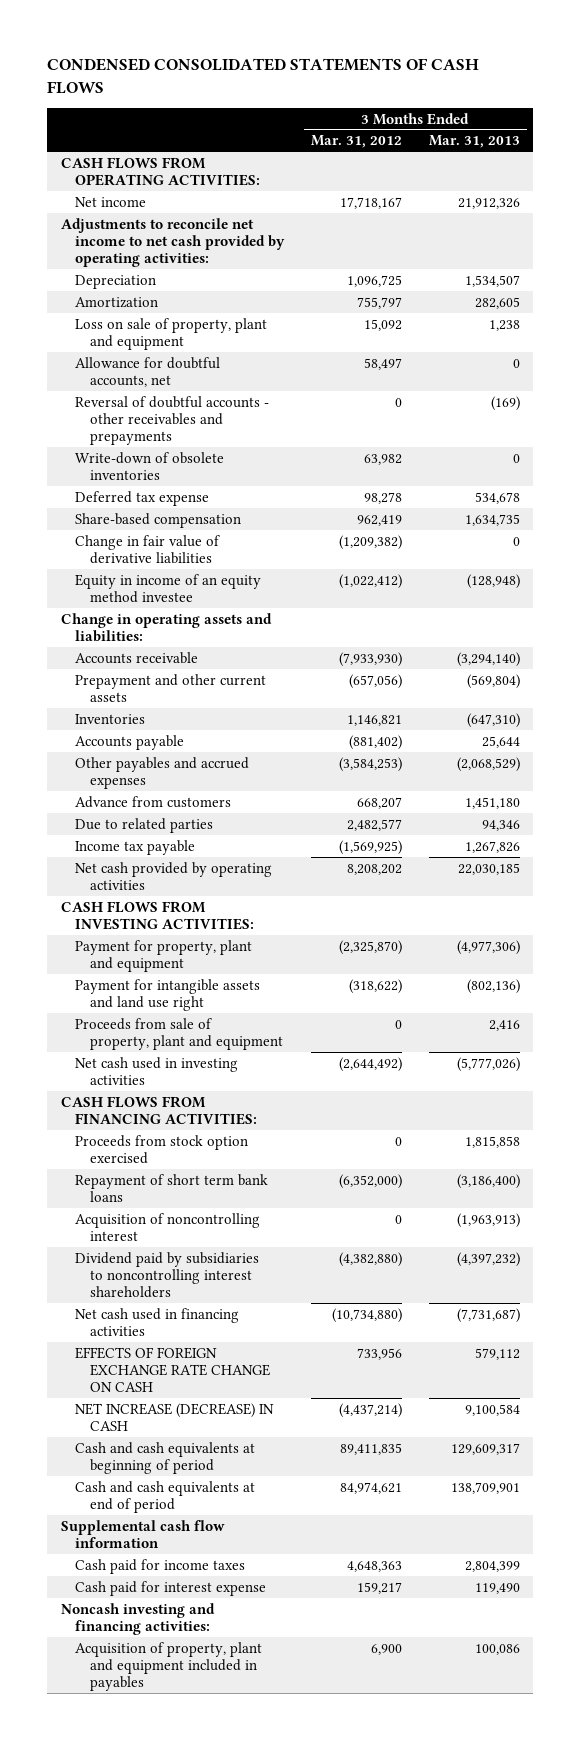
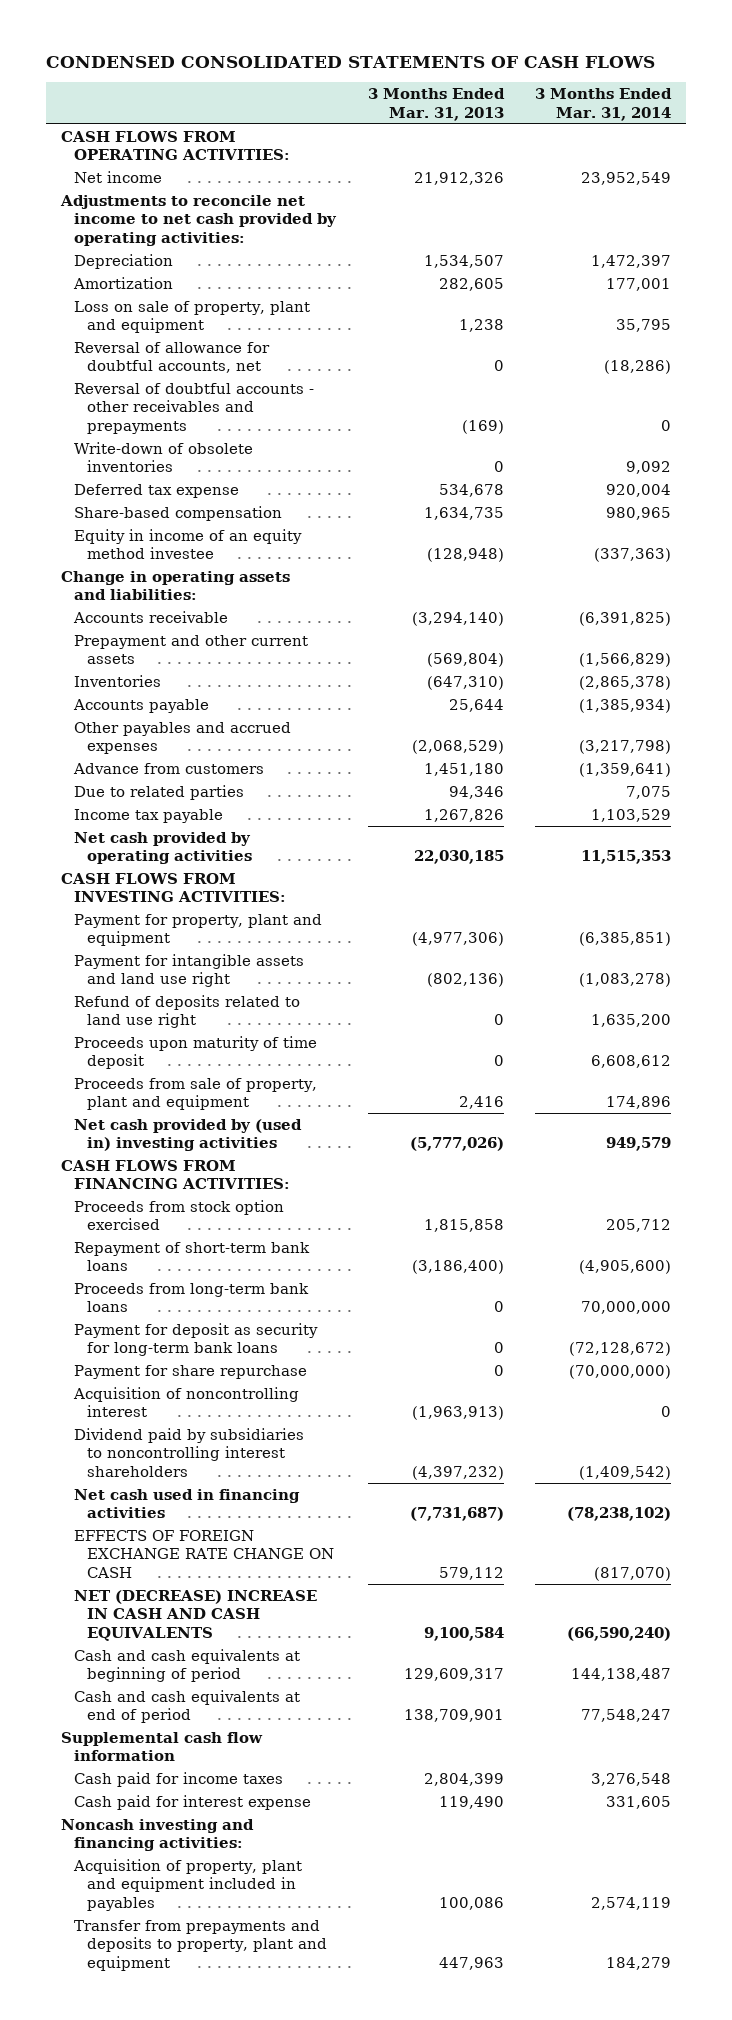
- | 3 Months Ended Mar. 31, 2012 | 3 Months Ended Mar. 31, 2013
+ | 3 Months Ended Mar. 31, 2013 | 3 Months Ended Mar. 31, 2014
- Allowance for doubtful accounts, net | 58,497 | 0
+ Reversal of allowance for doubtful accounts, net | 0 | (18,286)
- Change in fair value of derivative liabilities | (1,209,382) | 0
+ Refund of deposits related to land use right | 0 | 1,635,200
+ Proceeds upon maturity of time deposit | 0 | 6,608,612
- Net cash used in investing activities | (2,644,492) | (5,777,026)
+ Net cash provided by (used in) investing activities | (5,777,026) | 949,579
- Repayment of short term bank loans | (6,352,000) | (3,186,400)
+ Repayment of short-term bank loans | (3,186,400) | (4,905,600)
+ Proceeds from long-term bank loans | 0 | 70,000,000
+ Payment for deposit as security for long-term bank loans | 0 | (72,128,672)
+ Payment for share repurchase | 0 | (70,000,000)
- NET INCREASE (DECREASE) IN CASH | (4,437,214) | 9,100,584
+ NET (DECREASE) INCREASE IN CASH AND CASH EQUIVALENTS | 9,100,584 | (66,590,240)
+ Transfer from prepayments and deposits to property, plant and equipment | 447,963 | 184,279

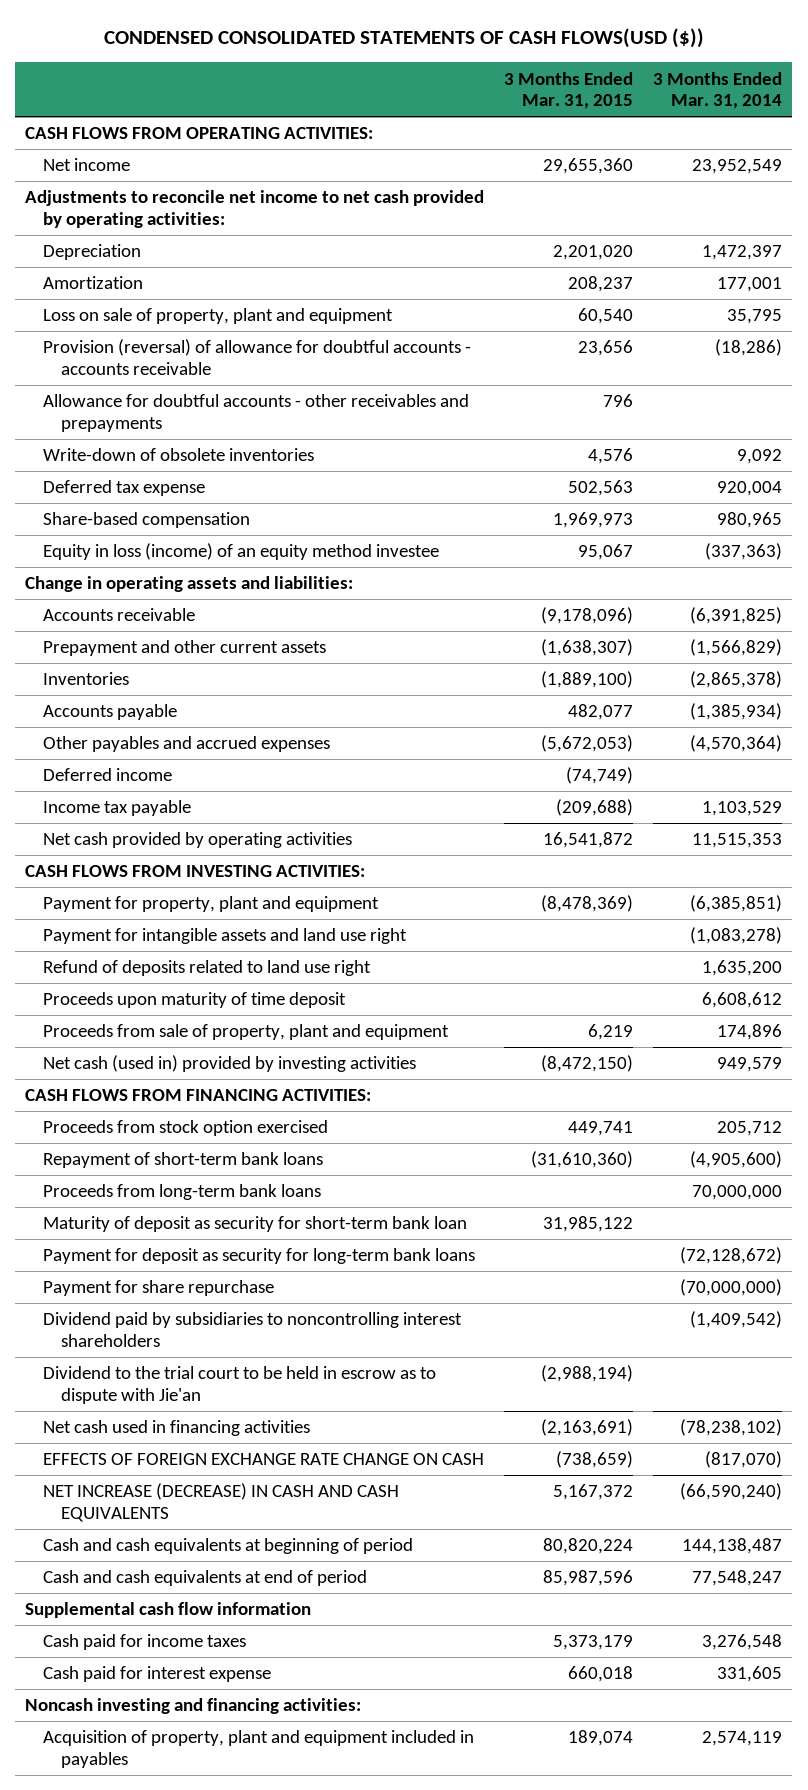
- CONDENSED CONSOLIDATED STATEMENTS OF CASH FLOWS
+ CONDENSED CONSOLIDATED STATEMENTS OF CASH FLOWS(USD ($))
- | 3 Months Ended Mar. 31, 2013 | 3 Months Ended Mar. 31, 2014
+ | 3 Months Ended Mar. 31, 2015 | 3 Months Ended Mar. 31, 2014
- Reversal of allowance for doubtful accounts, net | 0 | (18,286)
- Reversal of doubtful accounts - other receivables and prepayments | (169) | 0
+ Provision (reversal) of allowance for doubtful accounts - accounts receivable | 23,656 | (18,286)
+ Allowance for doubtful accounts - other receivables and prepayments | 796 |
- Equity in income of an equity method investee | (128,948) | (337,363)
+ Equity in loss (income) of an equity method investee | 95,067 | (337,363)
- Other payables and accrued expenses | (2,068,529) | (3,217,798)
- Advance from customers | 1,451,180 | (1,359,641)
- Due to related parties | 94,346 | 7,075
+ Other payables and accrued expenses | (5,672,053) | (4,570,364)
+ Deferred income | (74,749) |
- Net cash provided by (used in) investing activities | (5,777,026) | 949,579
+ Net cash (used in) provided by investing activities | (8,472,150) | 949,579
+ Maturity of deposit as security for short-term bank loan | 31,985,122 |
- Acquisition of noncontrolling interest | (1,963,913) | 0
+ Dividend to the trial court to be held in escrow as to dispute with Jie'an | (2,988,194) |
- NET (DECREASE) INCREASE IN CASH AND CASH EQUIVALENTS | 9,100,584 | (66,590,240)
+ NET INCREASE (DECREASE) IN CASH AND CASH EQUIVALENTS | 5,167,372 | (66,590,240)
- Transfer from prepayments and deposits to property, plant and equipment | 447,963 | 184,279

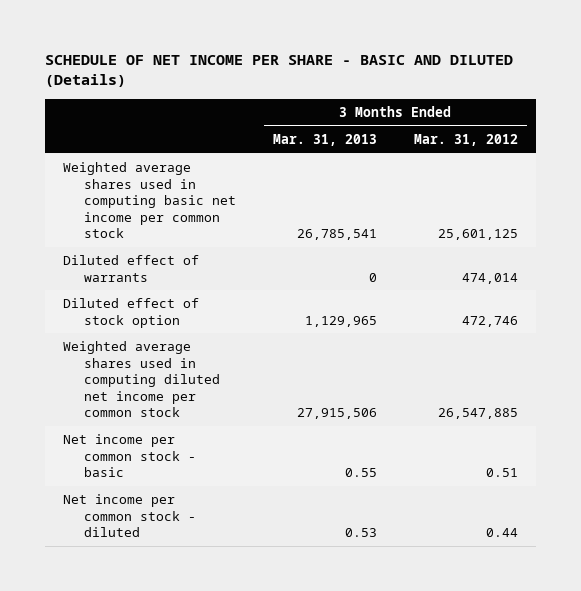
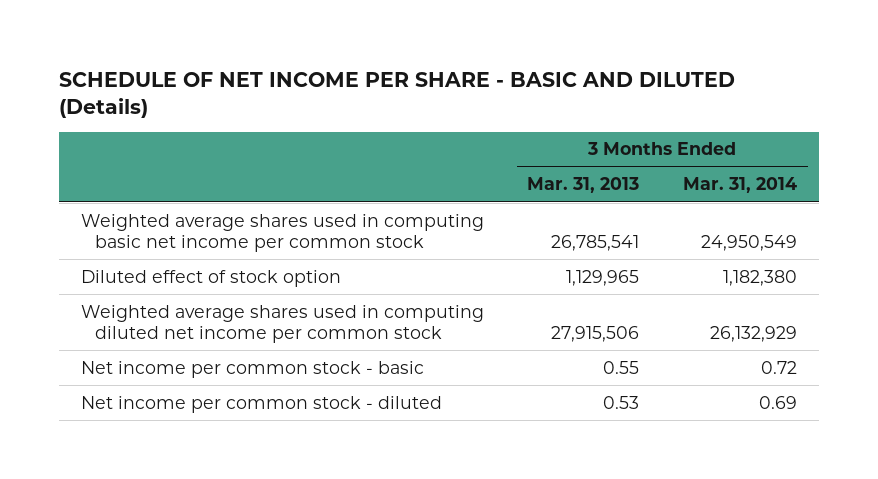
- | 3 Months Ended Mar. 31, 2013 | 3 Months Ended Mar. 31, 2012
+ | 3 Months Ended Mar. 31, 2013 | 3 Months Ended Mar. 31, 2014
- Diluted effect of warrants | 0 | 474,014

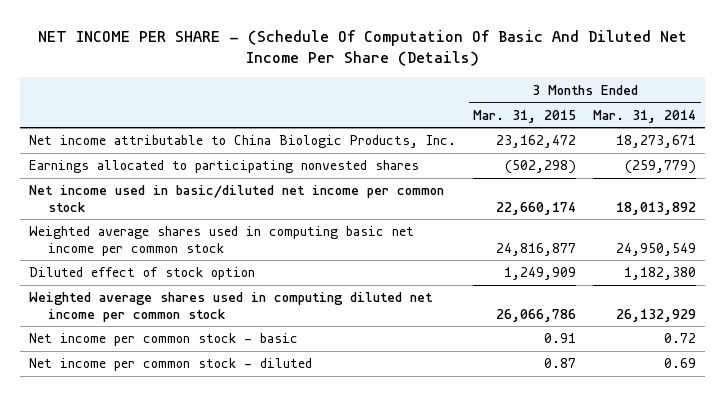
- SCHEDULE OF NET INCOME PER SHARE - BASIC AND DILUTED (Details)
+ NET INCOME PER SHARE - (Schedule Of Computation Of Basic And Diluted Net Income Per Share (Details)
- | 3 Months Ended Mar. 31, 2013 | 3 Months Ended Mar. 31, 2014
+ | 3 Months Ended Mar. 31, 2015 | 3 Months Ended Mar. 31, 2014
+ Net income attributable to China Biologic Products, Inc. | 23,162,472 | 18,273,671
+ Earnings allocated to participating nonvested shares | (502,298) | (259,779)
+ Net income used in basic/diluted net income per common stock | 22,660,174 | 18,013,892

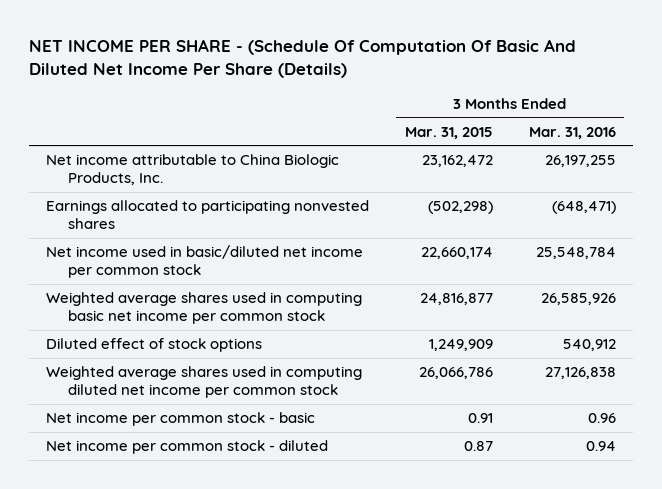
- | 3 Months Ended Mar. 31, 2015 | 3 Months Ended Mar. 31, 2014
+ | 3 Months Ended Mar. 31, 2015 | 3 Months Ended Mar. 31, 2016
- Diluted effect of stock option | 1,249,909 | 1,182,380
+ Diluted effect of stock options | 1,249,909 | 540,912

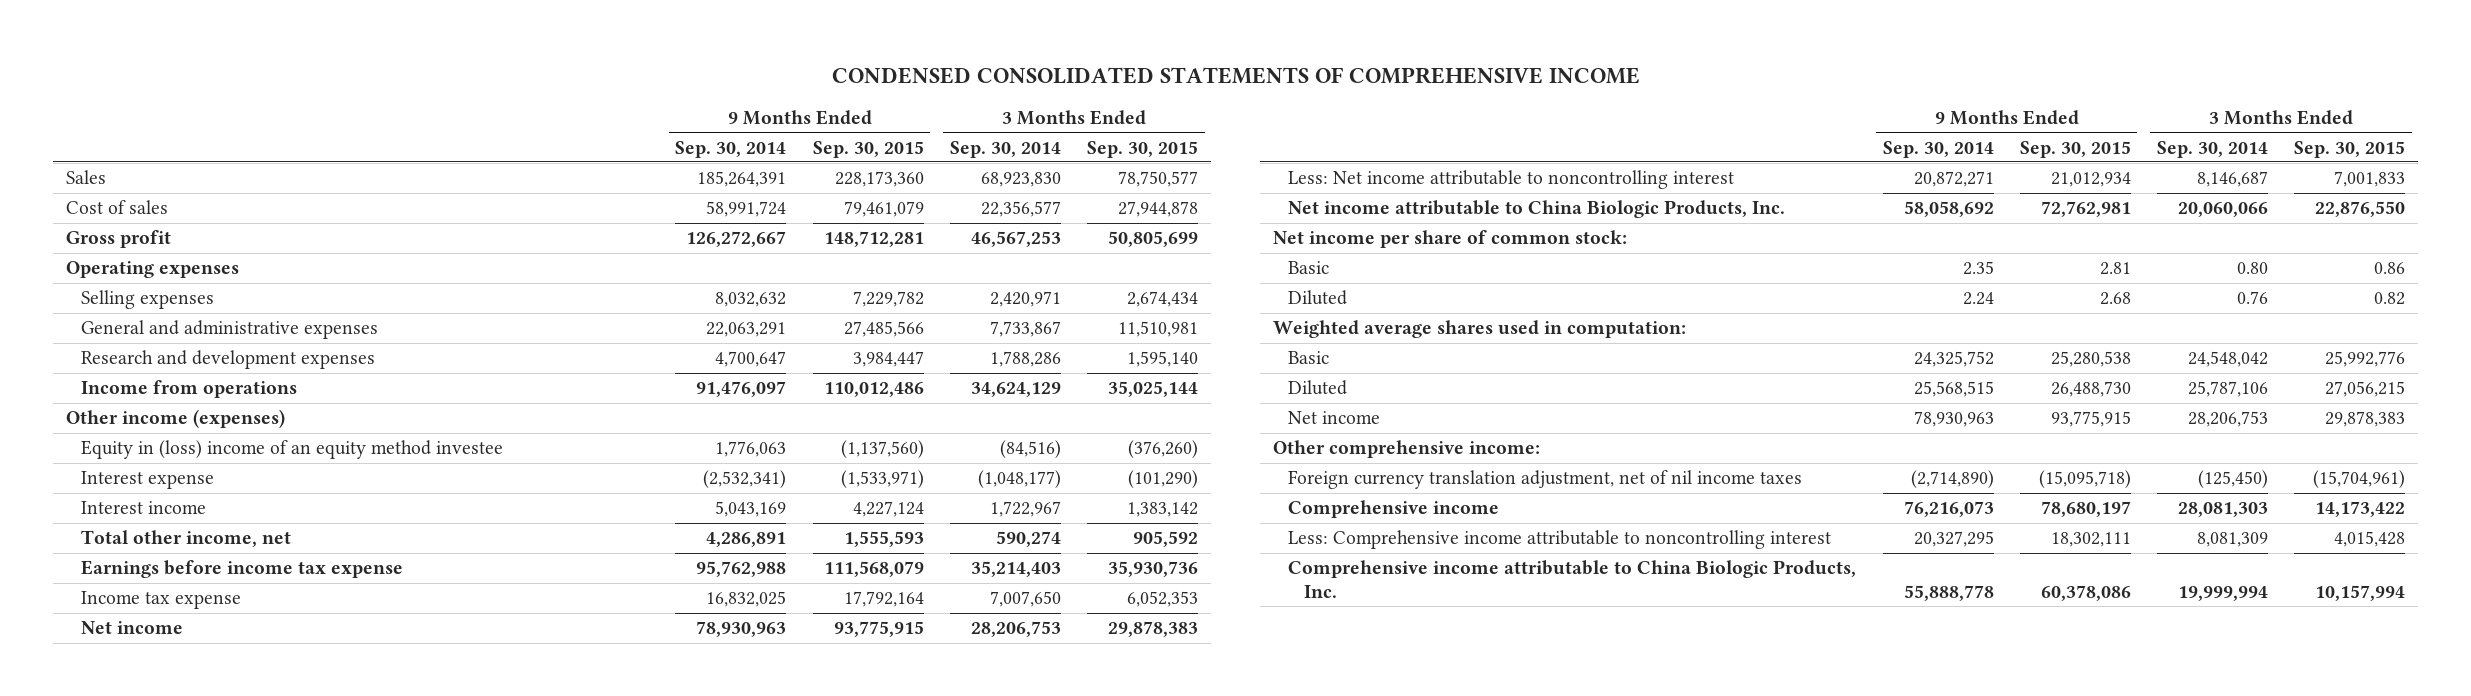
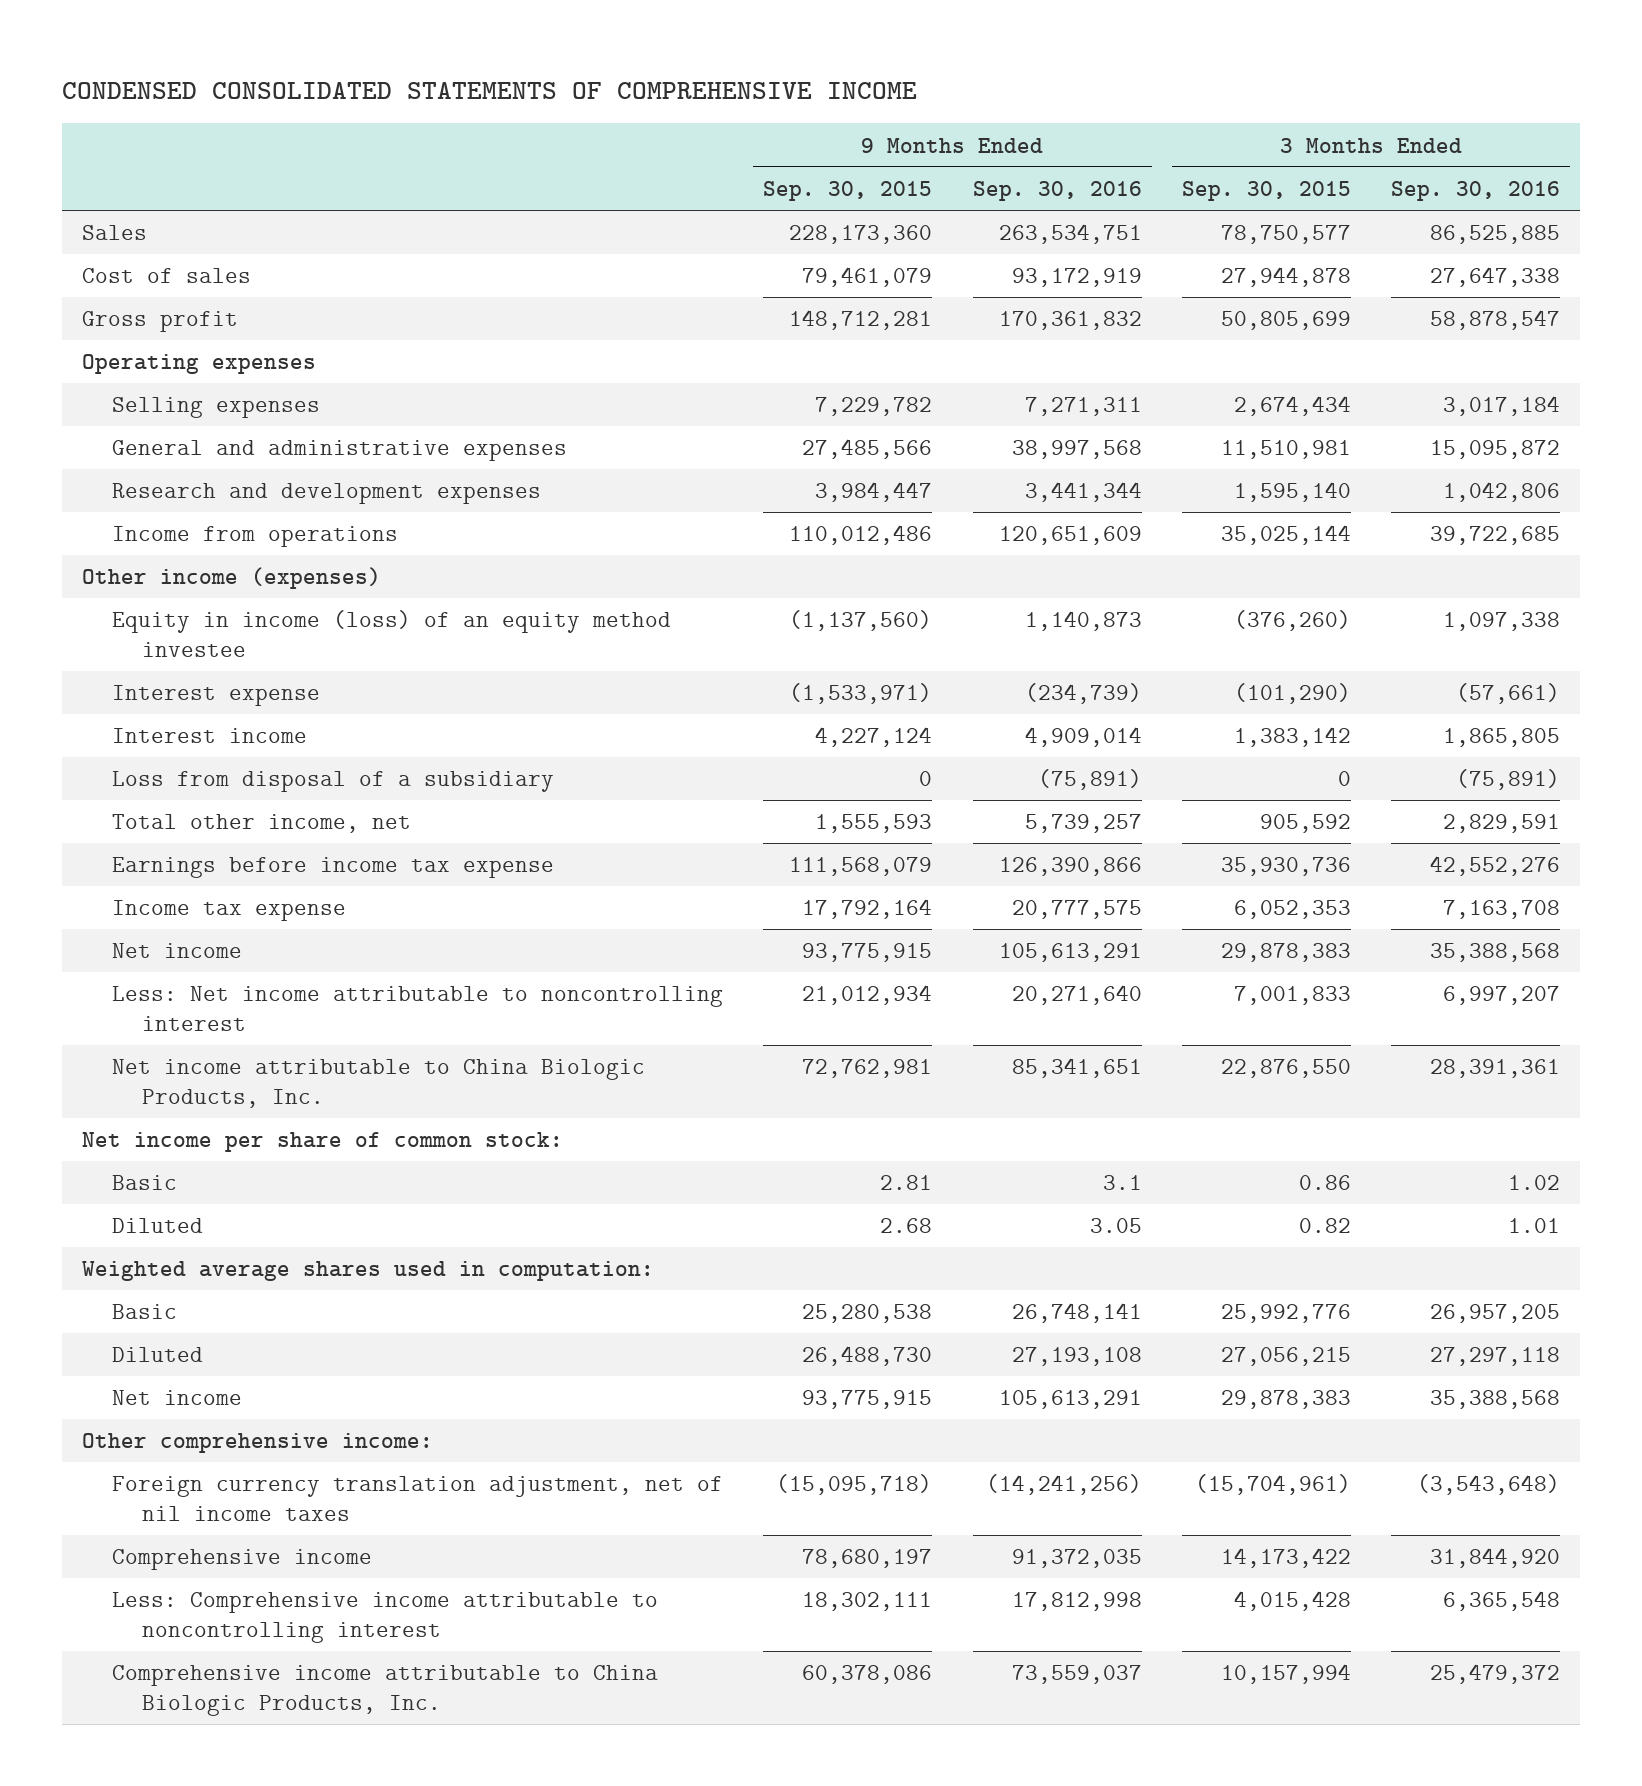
- | 9 Months Ended Sep. 30, 2014 | 9 Months Ended Sep. 30, 2015 | 3 Months Ended Sep. 30, 2014 | 3 Months Ended Sep. 30, 2015
+ | 9 Months Ended Sep. 30, 2015 | 9 Months Ended Sep. 30, 2016 | 3 Months Ended Sep. 30, 2015 | 3 Months Ended Sep. 30, 2016
- Equity in (loss) income of an equity method investee | 1,776,063 | (1,137,560) | (84,516) | (376,260)
+ Equity in income (loss) of an equity method investee | (1,137,560) | 1,140,873 | (376,260) | 1,097,338
+ Loss from disposal of a subsidiary | 0 | (75,891) | 0 | (75,891)

